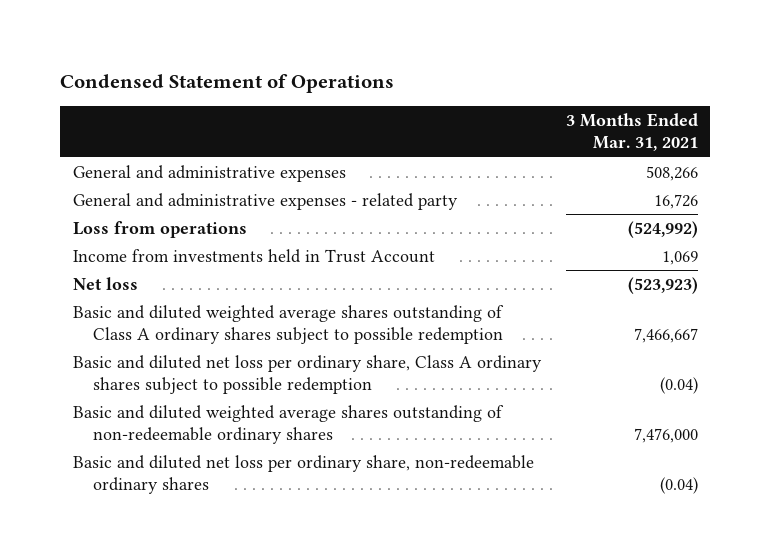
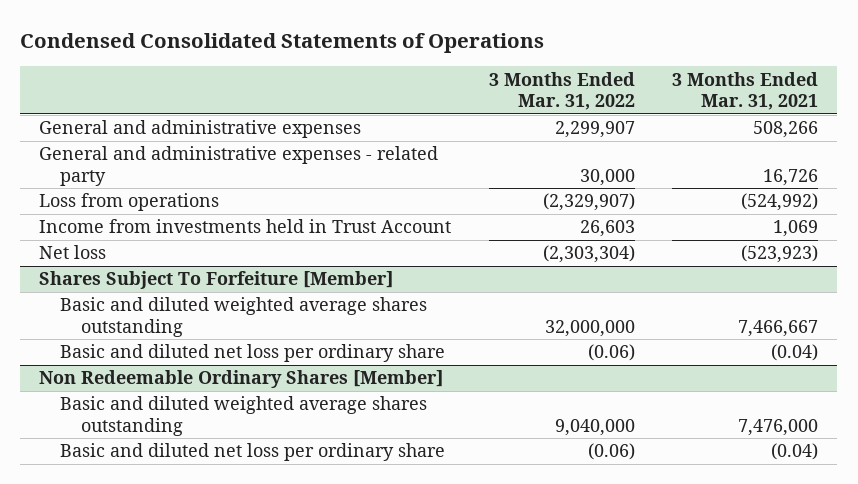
- Condensed Statement of Operations
+ Condensed Consolidated Statements of Operations
- | 3 Months Ended Mar. 31, 2021
+ | 3 Months Ended Mar. 31, 2022 | 3 Months Ended Mar. 31, 2021
- Basic and diluted weighted average shares outstanding of Class A ordinary shares subject to possible redemption | 7,466,667
- Basic and diluted net loss per ordinary share, Class A ordinary shares subject to possible redemption | (0.04)
- Basic and diluted weighted average shares outstanding of non-redeemable ordinary shares | 7,476,000
- Basic and diluted net loss per ordinary share, non-redeemable ordinary shares | (0.04)
+ Shares Subject To Forfeiture [Member]
+ Basic and diluted weighted average shares outstanding | 32,000,000 | 7,466,667
+ Basic and diluted net loss per ordinary share | (0.06) | (0.04)
+ Non Redeemable Ordinary Shares [Member]
+ Basic and diluted weighted average shares outstanding | 9,040,000 | 7,476,000
+ Basic and diluted net loss per ordinary share | (0.06) | (0.04)

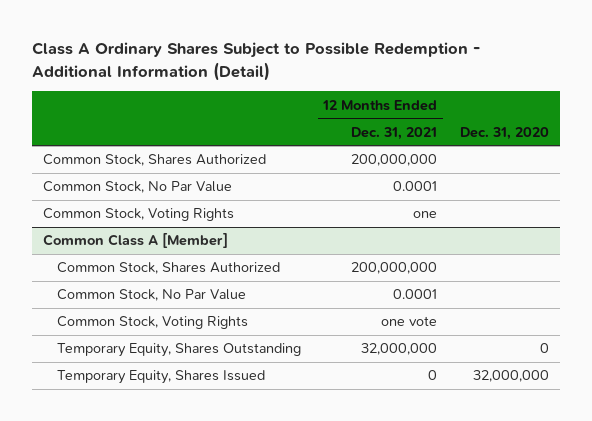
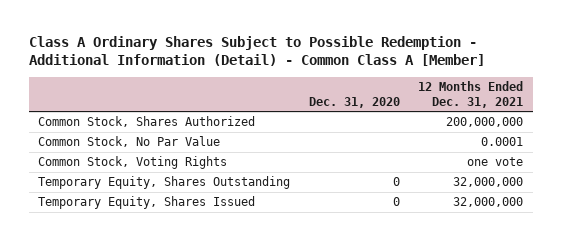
- Class A Ordinary Shares Subject to Possible Redemption - Additional Information (Detail)
+ Class A Ordinary Shares Subject to Possible Redemption - Additional Information (Detail) - Common Class A [Member]
- | 12 Months Ended Dec. 31, 2021 | Dec. 31, 2020
+ | Dec. 31, 2020 | 12 Months Ended Dec. 31, 2021
- Common Stock, Voting Rights | one |
- Common Class A [Member]
- Common Stock, Shares Authorized | 200,000,000 |
- Common Stock, No Par Value | 0.0001 |
- Temporary Equity, Shares Issued | 0 | 32,000,000
+ Temporary Equity, Shares Issued | 0 | 32,000,000

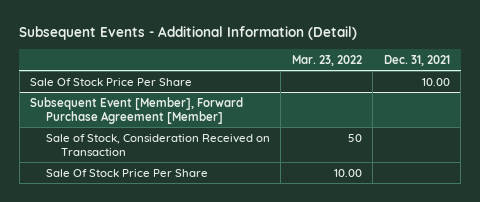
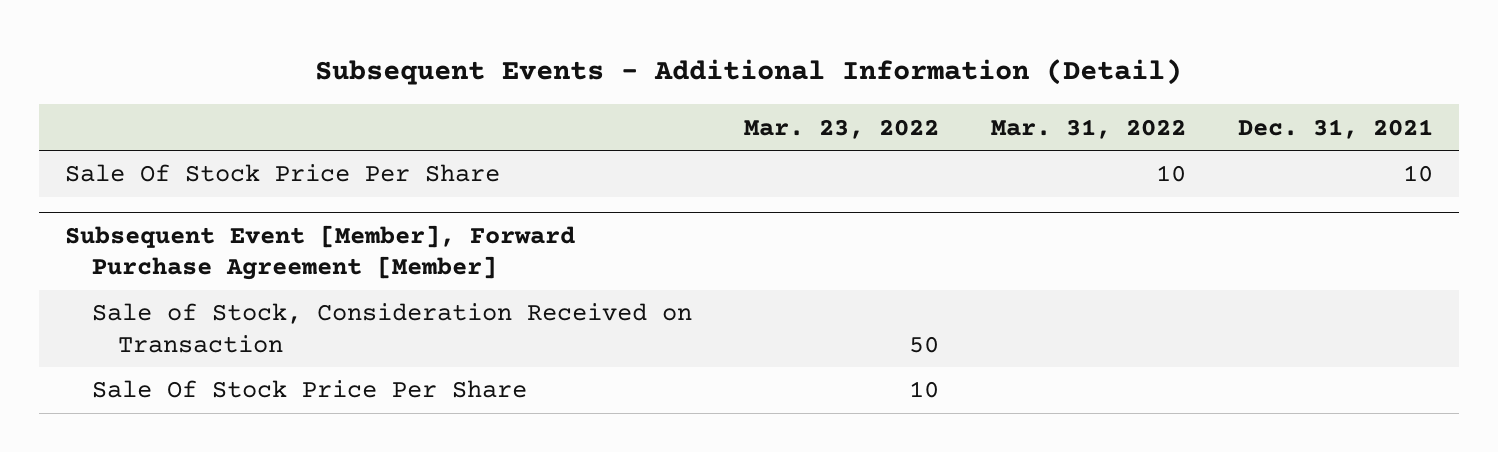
- | Mar. 23, 2022 | Dec. 31, 2021
+ | Mar. 23, 2022 | Mar. 31, 2022 | Dec. 31, 2021
- Sale Of Stock Price Per Share | | 10.00
+ Sale Of Stock Price Per Share | | 10 | 10
@ Subsequent Event [Member], Forward Purchase Agreement [Member]
- Sale Of Stock Price Per Share | 10.00 |
+ Sale Of Stock Price Per Share | 10 | |

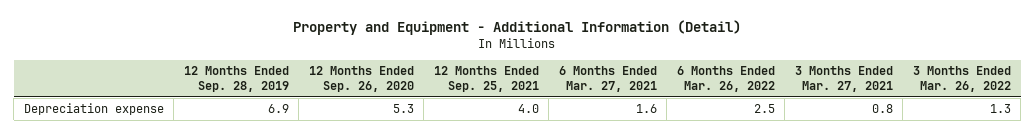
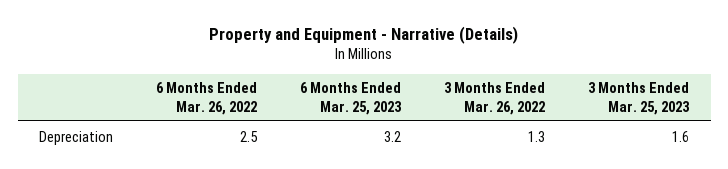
- Property and Equipment - Additional Information (Detail)
+ Property and Equipment - Narrative (Details)
- | 12 Months Ended Sep. 28, 2019 | 12 Months Ended Sep. 26, 2020 | 12 Months Ended Sep. 25, 2021 | 6 Months Ended Mar. 27, 2021 | 6 Months Ended Mar. 26, 2022 | 3 Months Ended Mar. 27, 2021 | 3 Months Ended Mar. 26, 2022
+ | 6 Months Ended Mar. 26, 2022 | 6 Months Ended Mar. 25, 2023 | 3 Months Ended Mar. 26, 2022 | 3 Months Ended Mar. 25, 2023
- Depreciation expense | 6.9 | 5.3 | 4.0 | 1.6 | 2.5 | 0.8 | 1.3
+ Depreciation | 2.5 | 3.2 | 1.3 | 1.6

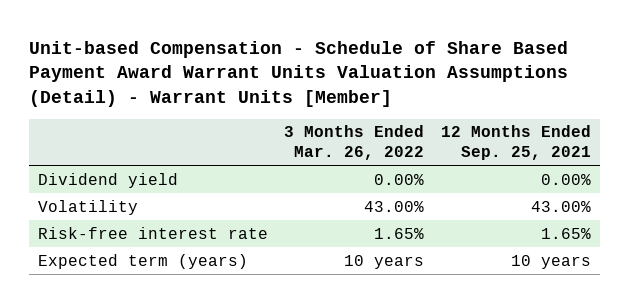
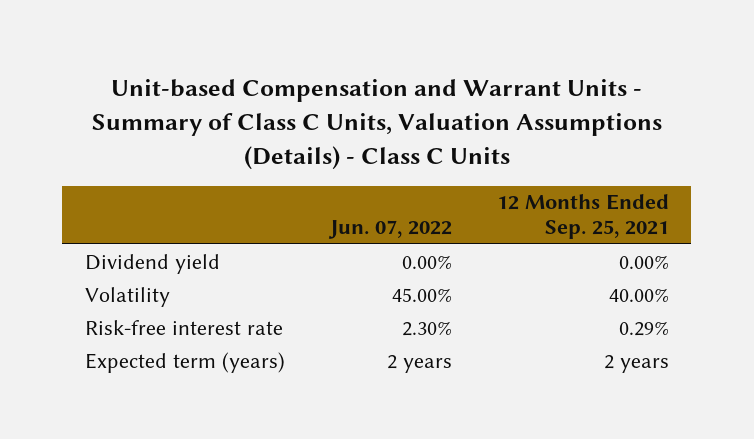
- Unit-based Compensation - Schedule of Share Based Payment Award Warrant Units Valuation Assumptions (Detail) - Warrant Units [Member]
+ Unit-based Compensation and Warrant Units - Summary of Class C Units, Valuation Assumptions (Details) - Class C Units
- | 3 Months Ended Mar. 26, 2022 | 12 Months Ended Sep. 25, 2021
+ | Jun. 07, 2022 | 12 Months Ended Sep. 25, 2021
- Volatility | 43.00% | 43.00%
- Risk-free interest rate | 1.65% | 1.65%
- Expected term (years) | 10 years | 10 years
+ Volatility | 45.00% | 40.00%
+ Risk-free interest rate | 2.30% | 0.29%
+ Expected term (years) | 2 years | 2 years

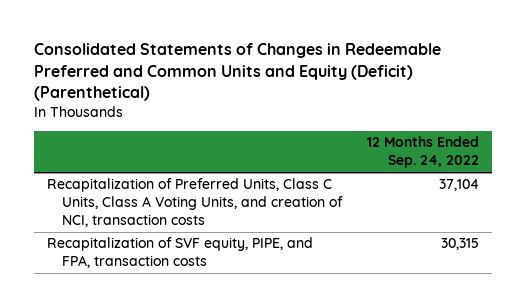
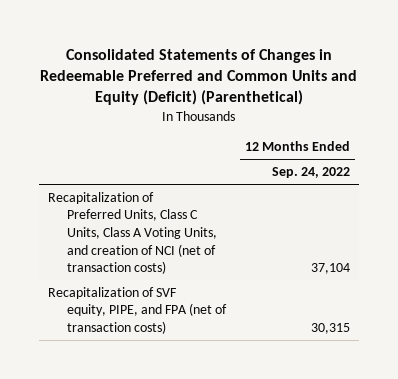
- Recapitalization of Preferred Units, Class C Units, Class A Voting Units, and creation of NCI, transaction costs | 37,104
- Recapitalization of SVF equity, PIPE, and FPA, transaction costs | 30,315
+ Recapitalization of Preferred Units, Class C Units, Class A Voting Units, and creation of NCI (net of transaction costs) | 37,104
+ Recapitalization of SVF equity, PIPE, and FPA (net of transaction costs) | 30,315

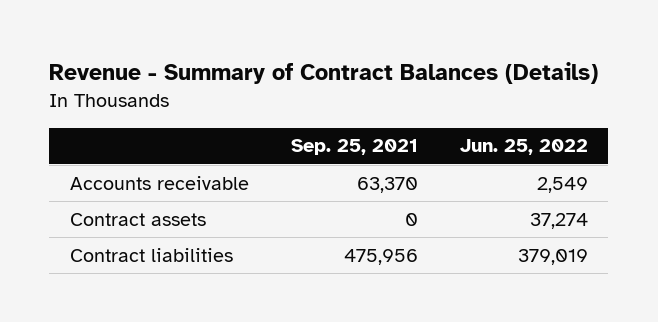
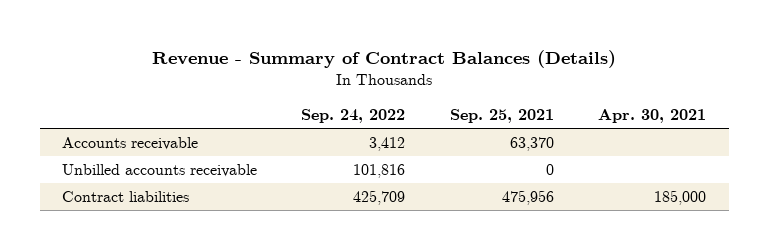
- | Sep. 25, 2021 | Jun. 25, 2022
+ | Sep. 24, 2022 | Sep. 25, 2021 | Apr. 30, 2021
- Contract assets | 0 | 37,274
+ Unbilled accounts receivable | 101,816 | 0 |

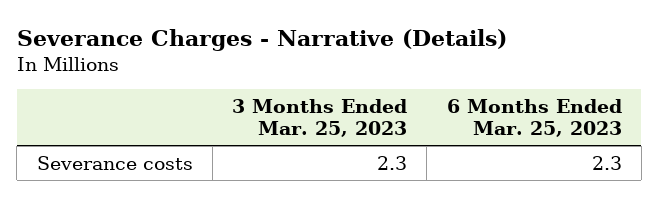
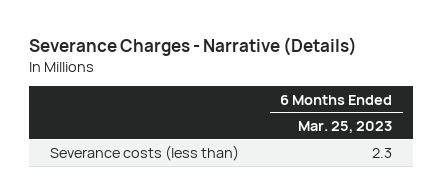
- | 3 Months Ended Mar. 25, 2023 | 6 Months Ended Mar. 25, 2023
+ | 6 Months Ended Mar. 25, 2023
- Severance costs | 2.3 | 2.3
+ Severance costs (less than) | 2.3

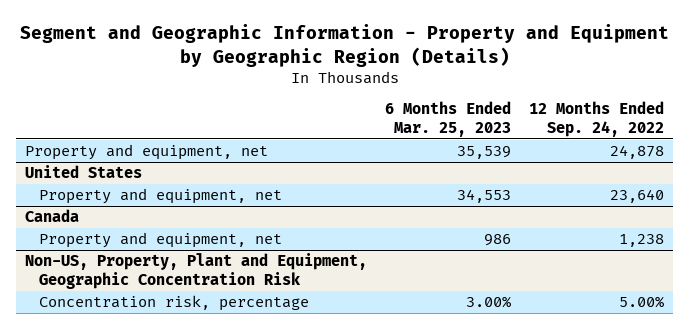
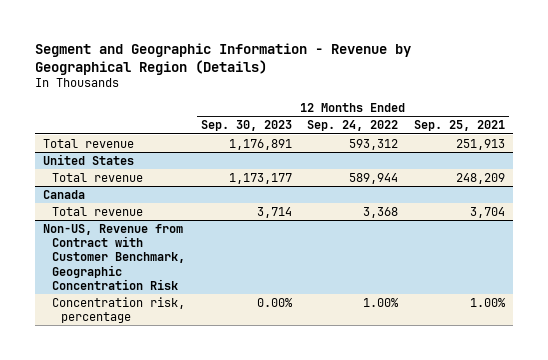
- Segment and Geographic Information - Property and Equipment by Geographic Region (Details)
+ Segment and Geographic Information - Revenue by Geographical Region (Details)
- | 6 Months Ended Mar. 25, 2023 | 12 Months Ended Sep. 24, 2022
+ | 12 Months Ended Sep. 30, 2023 | 12 Months Ended Sep. 24, 2022 | 12 Months Ended Sep. 25, 2021
- Property and equipment, net | 35,539 | 24,878
+ Total revenue | 1,176,891 | 593,312 | 251,913
@ United States
- Property and equipment, net | 34,553 | 23,640
+ Total revenue | 1,173,177 | 589,944 | 248,209
@ Canada
- Property and equipment, net | 986 | 1,238
- Non-US, Property, Plant and Equipment, Geographic Concentration Risk
- Concentration risk, percentage | 3.00% | 5.00%
@ Canada
+ Total revenue | 3,714 | 3,368 | 3,704
+ Non-US, Revenue from Contract with Customer Benchmark, Geographic Concentration Risk
+ Concentration risk, percentage | 0.00% | 1.00% | 1.00%

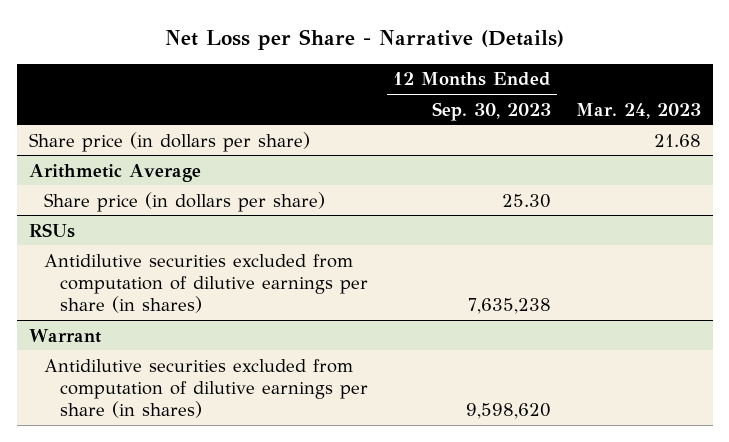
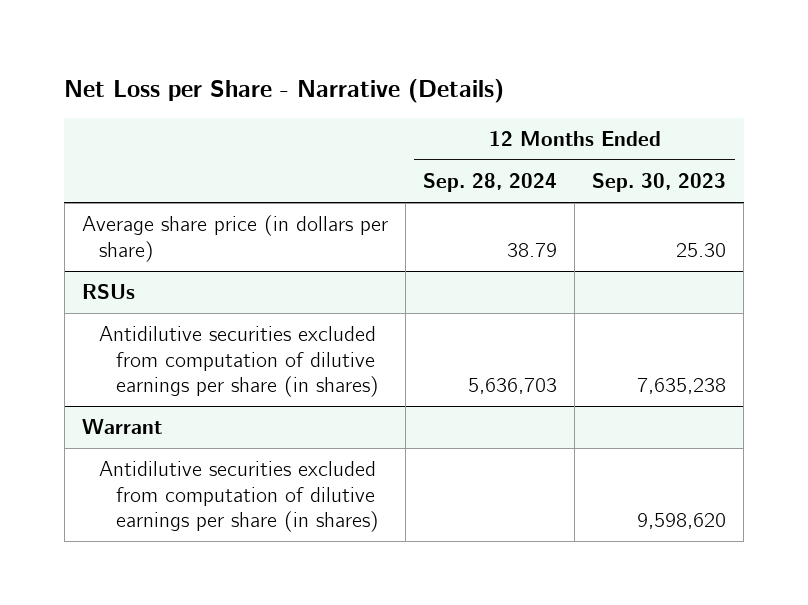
- | 12 Months Ended Sep. 30, 2023 | Mar. 24, 2023
+ | 12 Months Ended Sep. 28, 2024 | 12 Months Ended Sep. 30, 2023
- Share price (in dollars per share) | | 21.68
- Arithmetic Average
- Share price (in dollars per share) | 25.30 |
+ Average share price (in dollars per share) | 38.79 | 25.30

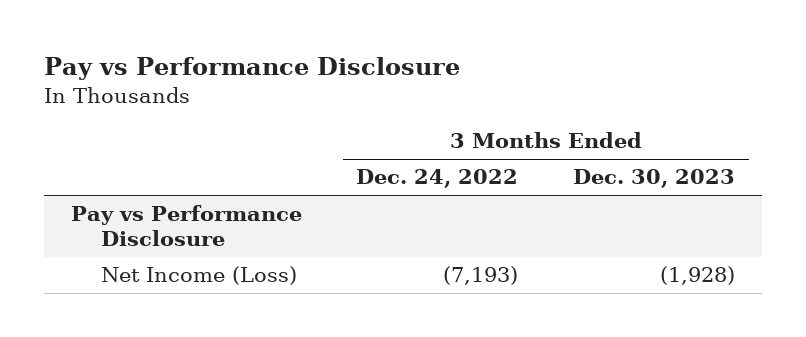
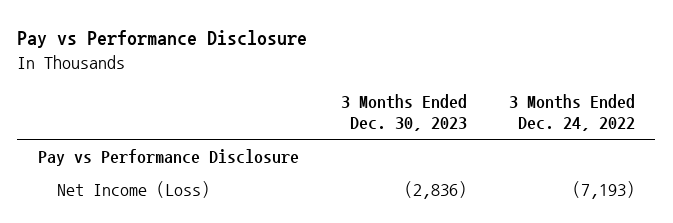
- | 3 Months Ended Dec. 24, 2022 | 3 Months Ended Dec. 30, 2023
+ | 3 Months Ended Dec. 30, 2023 | 3 Months Ended Dec. 24, 2022
- Net Income (Loss) | (7,193) | (1,928)
+ Net Income (Loss) | (2,836) | (7,193)

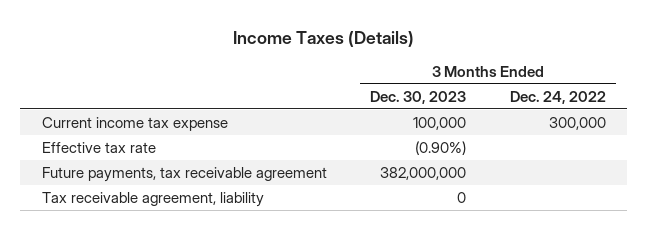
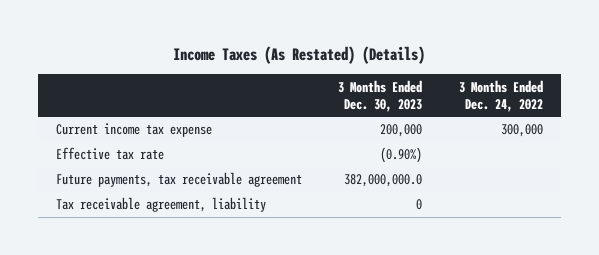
- Income Taxes (Details)
+ Income Taxes (As Restated) (Details)
- Current income tax expense | 100,000 | 300,000
+ Current income tax expense | 200,000 | 300,000
- Future payments, tax receivable agreement | 382,000,000 |
+ Future payments, tax receivable agreement | 382,000,000.0 |

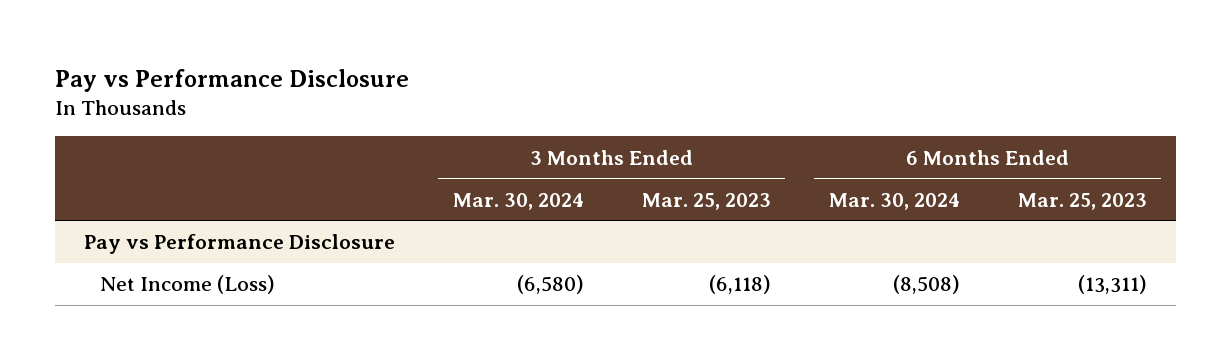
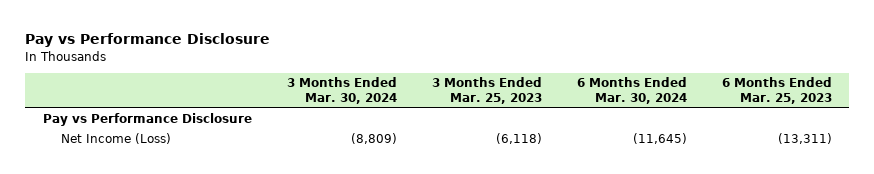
- Net Income (Loss) | (6,580) | (6,118) | (8,508) | (13,311)
+ Net Income (Loss) | (8,809) | (6,118) | (11,645) | (13,311)

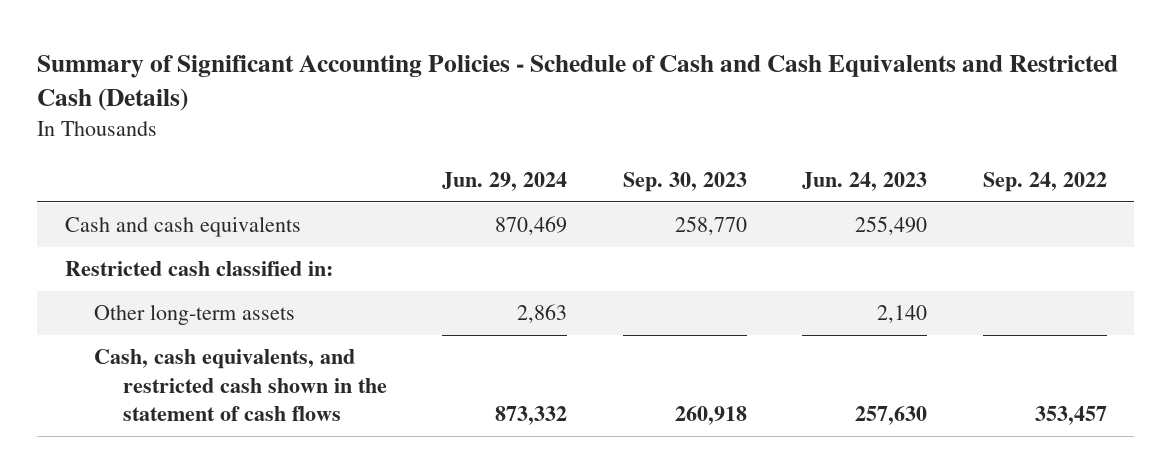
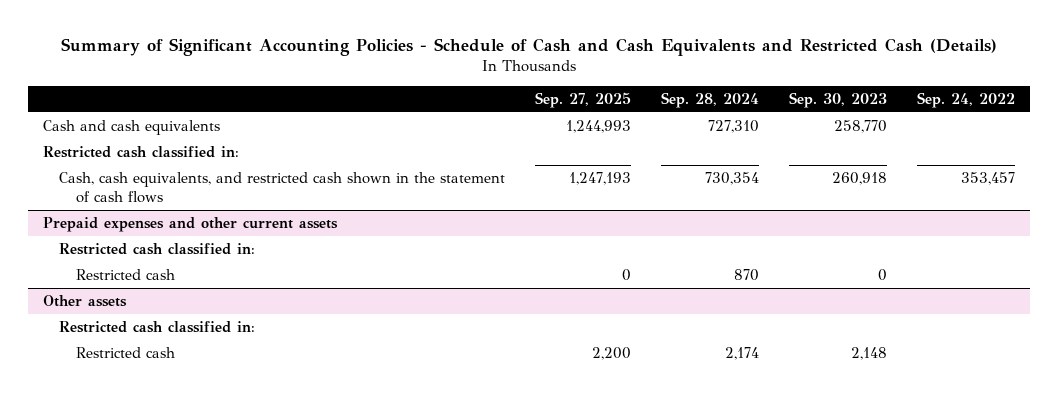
- | Jun. 29, 2024 | Sep. 30, 2023 | Jun. 24, 2023 | Sep. 24, 2022
+ | Sep. 27, 2025 | Sep. 28, 2024 | Sep. 30, 2023 | Sep. 24, 2022
- Other long-term assets | 2,863 | | 2,140 |
+ Prepaid expenses and other current assets
+ Restricted cash classified in:
+ Restricted cash | 0 | 870 | 0 |
+ Other assets
+ Restricted cash classified in:
+ Restricted cash | 2,200 | 2,174 | 2,148 |

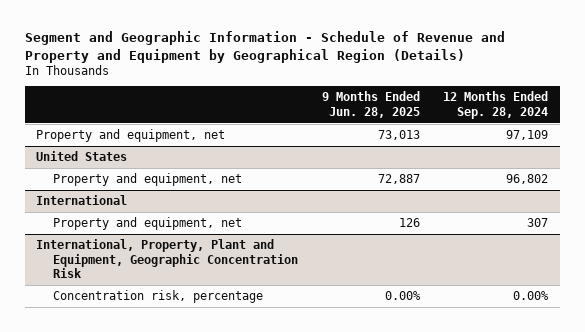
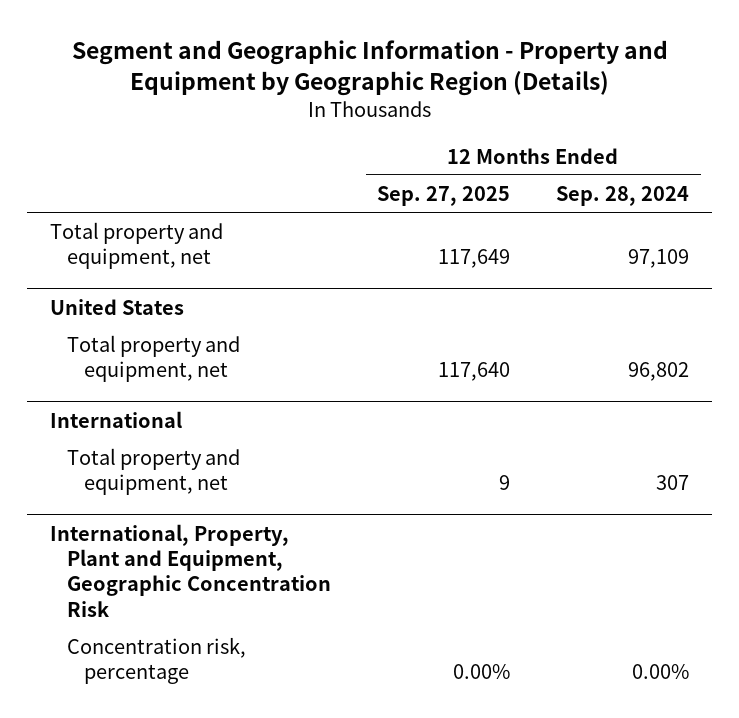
- Segment and Geographic Information - Schedule of Revenue and Property and Equipment by Geographical Region (Details)
+ Segment and Geographic Information - Property and Equipment by Geographic Region (Details)
- | 9 Months Ended Jun. 28, 2025 | 12 Months Ended Sep. 28, 2024
+ | 12 Months Ended Sep. 27, 2025 | 12 Months Ended Sep. 28, 2024
- Property and equipment, net | 73,013 | 97,109
+ Total property and equipment, net | 117,649 | 97,109
@ United States
- Property and equipment, net | 72,887 | 96,802
+ Total property and equipment, net | 117,640 | 96,802
@ International
- Property and equipment, net | 126 | 307
+ Total property and equipment, net | 9 | 307

